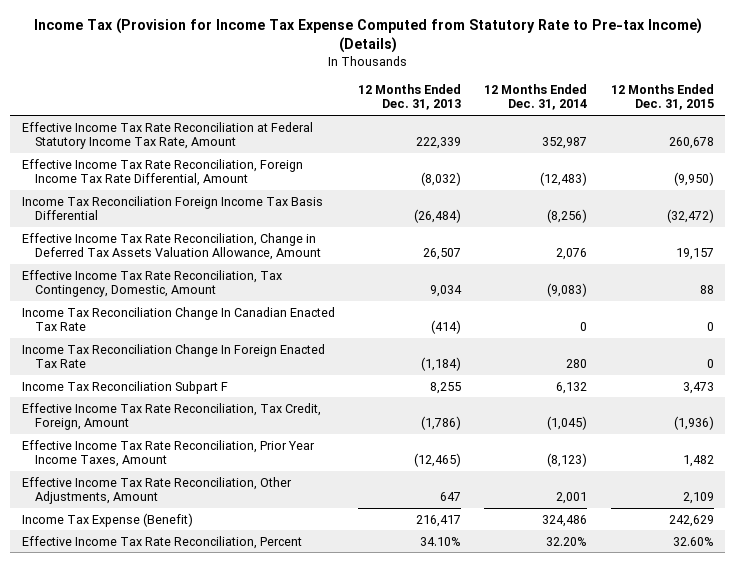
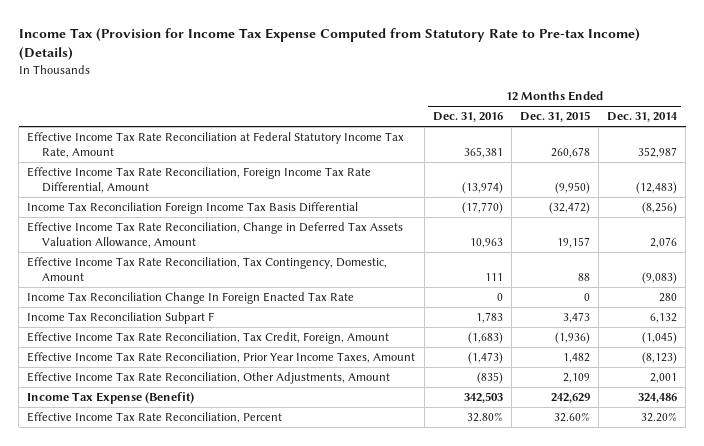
- | 12 Months Ended Dec. 31, 2013 | 12 Months Ended Dec. 31, 2014 | 12 Months Ended Dec. 31, 2015
+ | 12 Months Ended Dec. 31, 2016 | 12 Months Ended Dec. 31, 2015 | 12 Months Ended Dec. 31, 2014
- Income Tax Reconciliation Change In Canadian Enacted Tax Rate | (414) | 0 | 0

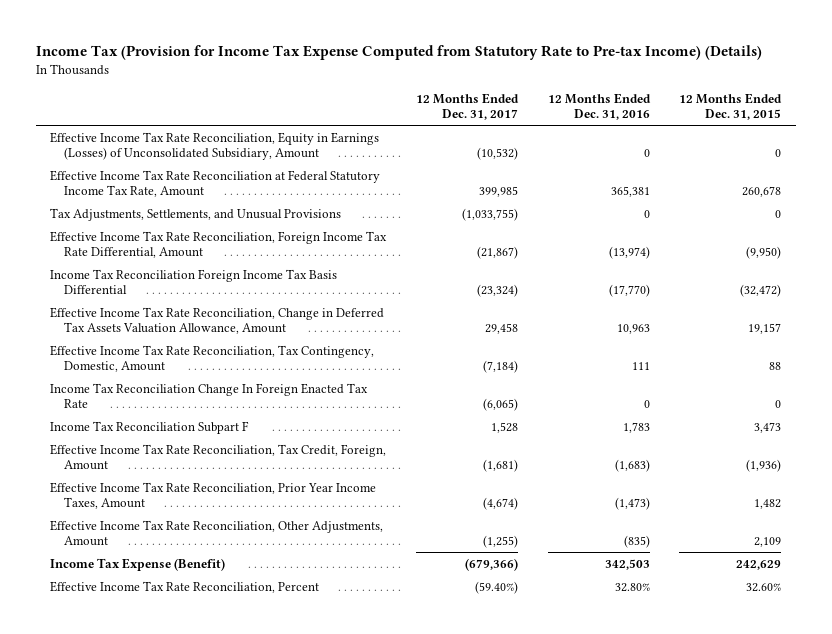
- | 12 Months Ended Dec. 31, 2016 | 12 Months Ended Dec. 31, 2015 | 12 Months Ended Dec. 31, 2014
+ | 12 Months Ended Dec. 31, 2017 | 12 Months Ended Dec. 31, 2016 | 12 Months Ended Dec. 31, 2015
+ Effective Income Tax Rate Reconciliation, Equity in Earnings (Losses) of Unconsolidated Subsidiary, Amount | (10,532) | 0 | 0
+ Tax Adjustments, Settlements, and Unusual Provisions | (1,033,755) | 0 | 0

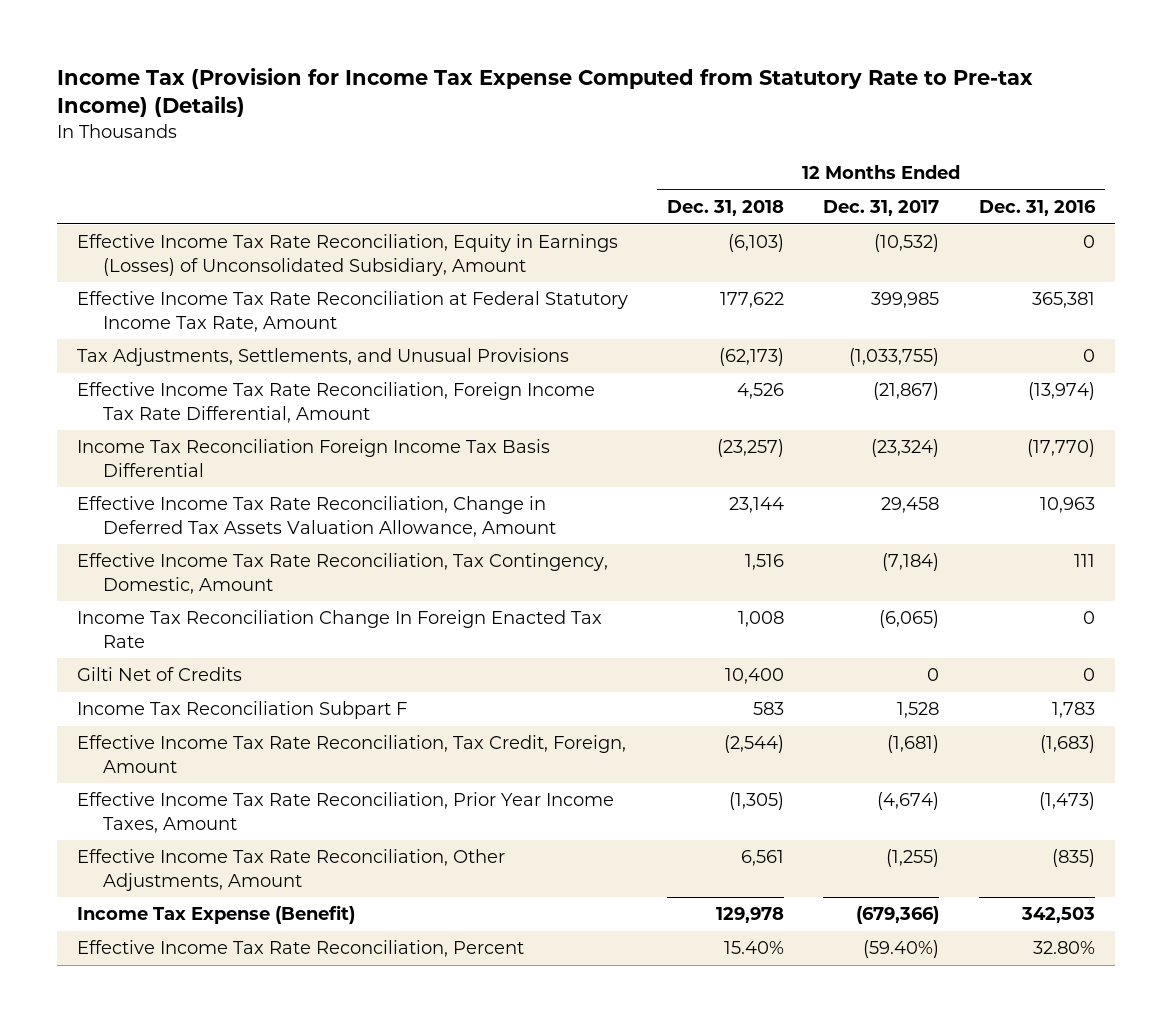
- | 12 Months Ended Dec. 31, 2017 | 12 Months Ended Dec. 31, 2016 | 12 Months Ended Dec. 31, 2015
+ | 12 Months Ended Dec. 31, 2018 | 12 Months Ended Dec. 31, 2017 | 12 Months Ended Dec. 31, 2016
+ Gilti Net of Credits | 10,400 | 0 | 0

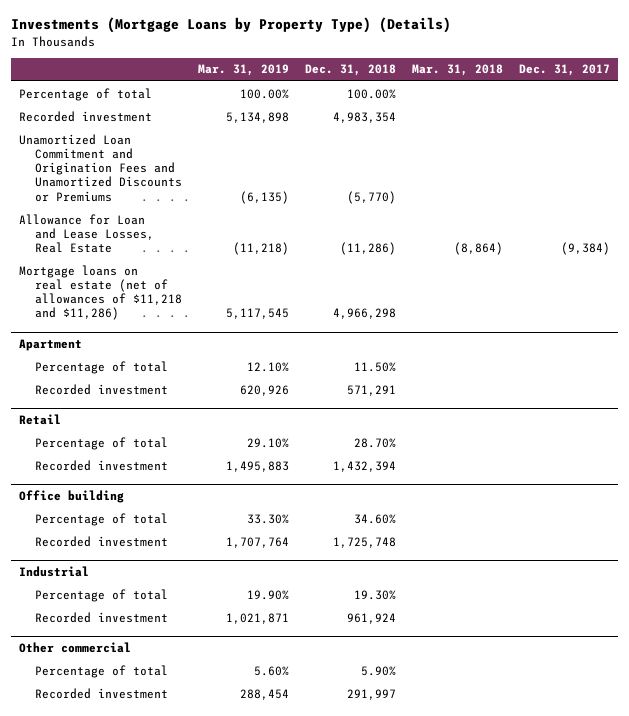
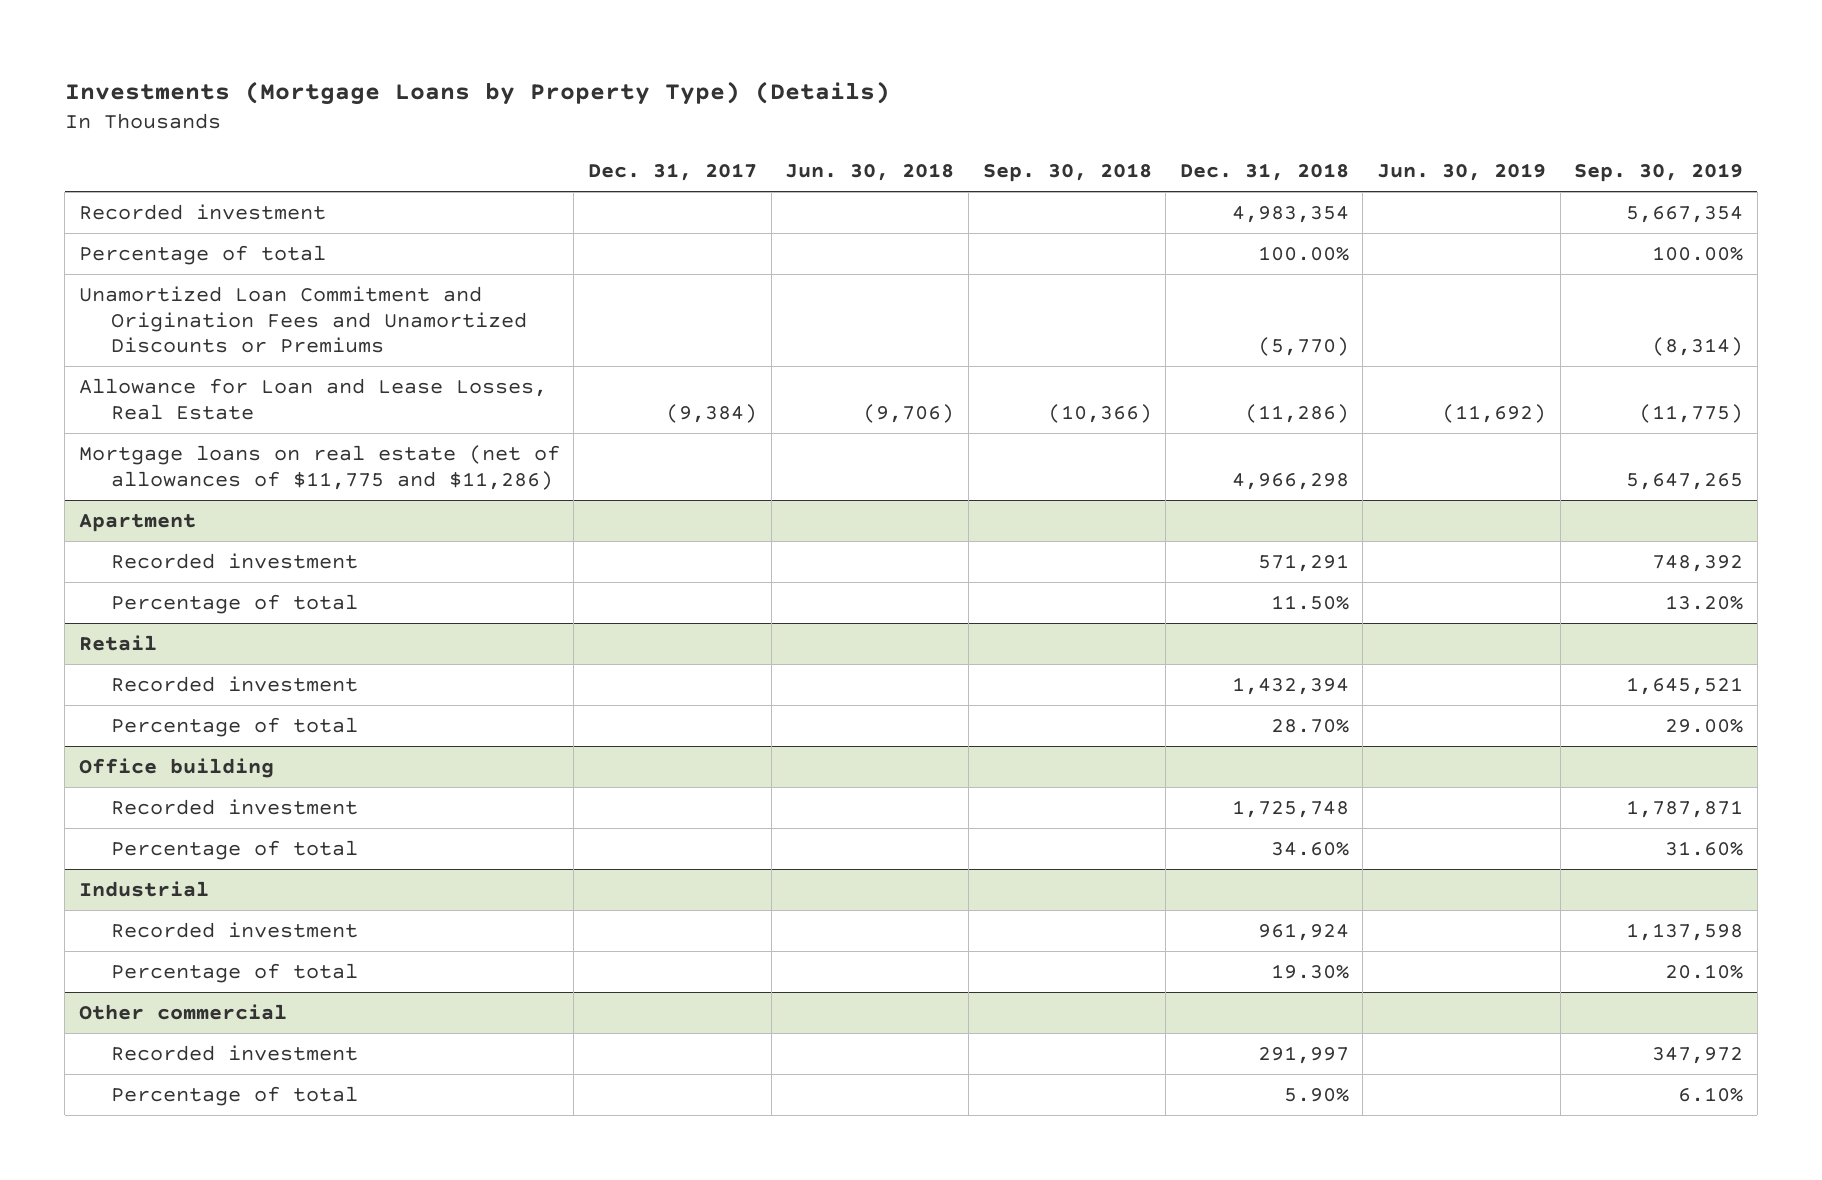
- | Mar. 31, 2019 | Dec. 31, 2018 | Mar. 31, 2018 | Dec. 31, 2017
+ | Dec. 31, 2017 | Jun. 30, 2018 | Sep. 30, 2018 | Dec. 31, 2018 | Jun. 30, 2019 | Sep. 30, 2019
moved down: Percentage of total | | | | 100.00% | | 100.00%
- Mortgage loans on real estate (net of allowances of $11,218 and $11,286) | 5,117,545 | 4,966,298 | |
+ Mortgage loans on real estate (net of allowances of $11,775 and $11,286) | | | | 4,966,298 | | 5,647,265
@ Apartment
moved down: Percentage of total | | | | 11.50% | | 13.20%
@ Retail
moved down: Percentage of total | | | | 28.70% | | 29.00%
@ Office building
moved down: Percentage of total | | | | 34.60% | | 31.60%
@ Industrial
moved down: Percentage of total | | | | 19.30% | | 20.10%
@ Other commercial
moved down: Percentage of total | | | | 5.90% | | 6.10%

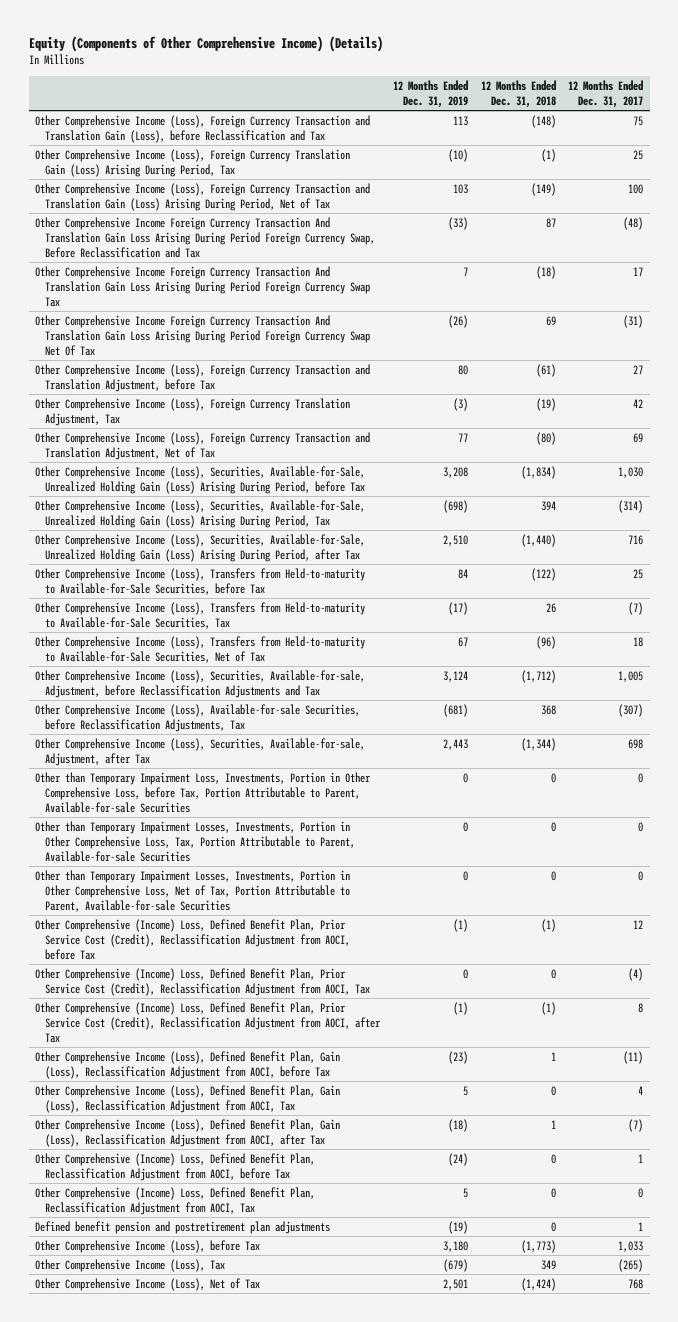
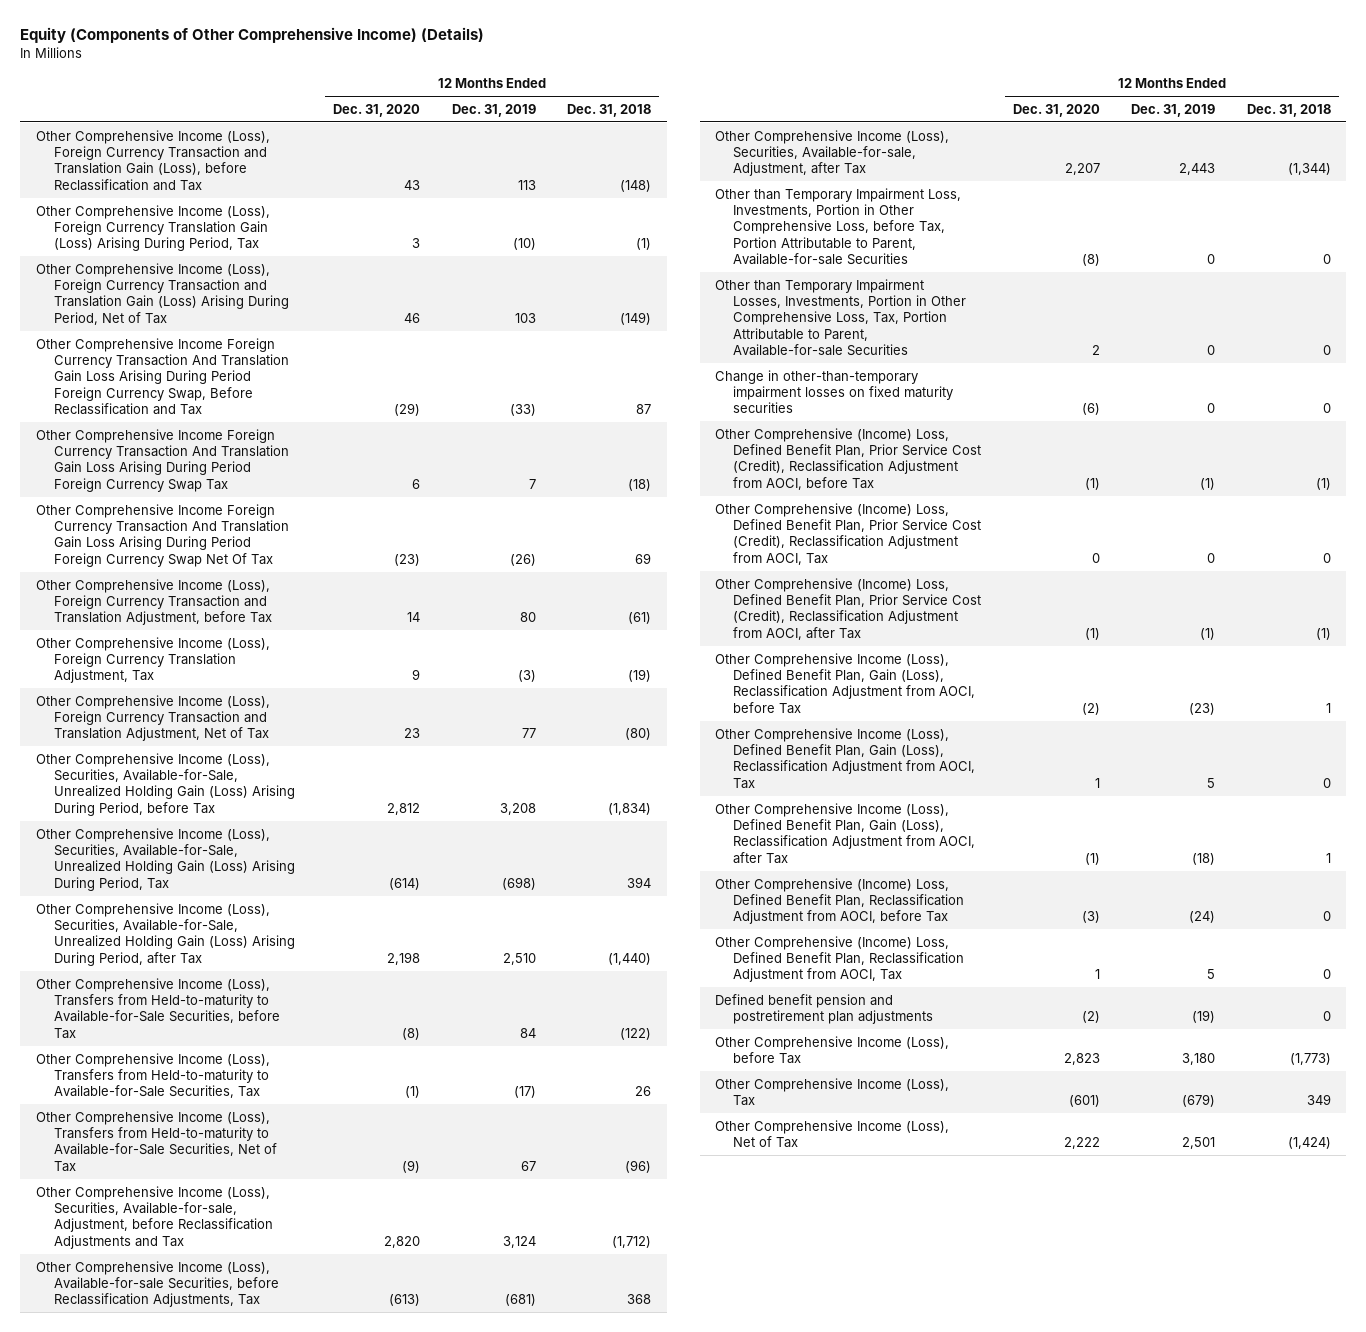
- | 12 Months Ended Dec. 31, 2019 | 12 Months Ended Dec. 31, 2018 | 12 Months Ended Dec. 31, 2017
+ | 12 Months Ended Dec. 31, 2020 | 12 Months Ended Dec. 31, 2019 | 12 Months Ended Dec. 31, 2018
- Other than Temporary Impairment Losses, Investments, Portion in Other Comprehensive Loss, Net of Tax, Portion Attributable to Parent, Available-for-sale Securities | 0 | 0 | 0
+ Change in other-than-temporary impairment losses on fixed maturity securities | (6) | 0 | 0

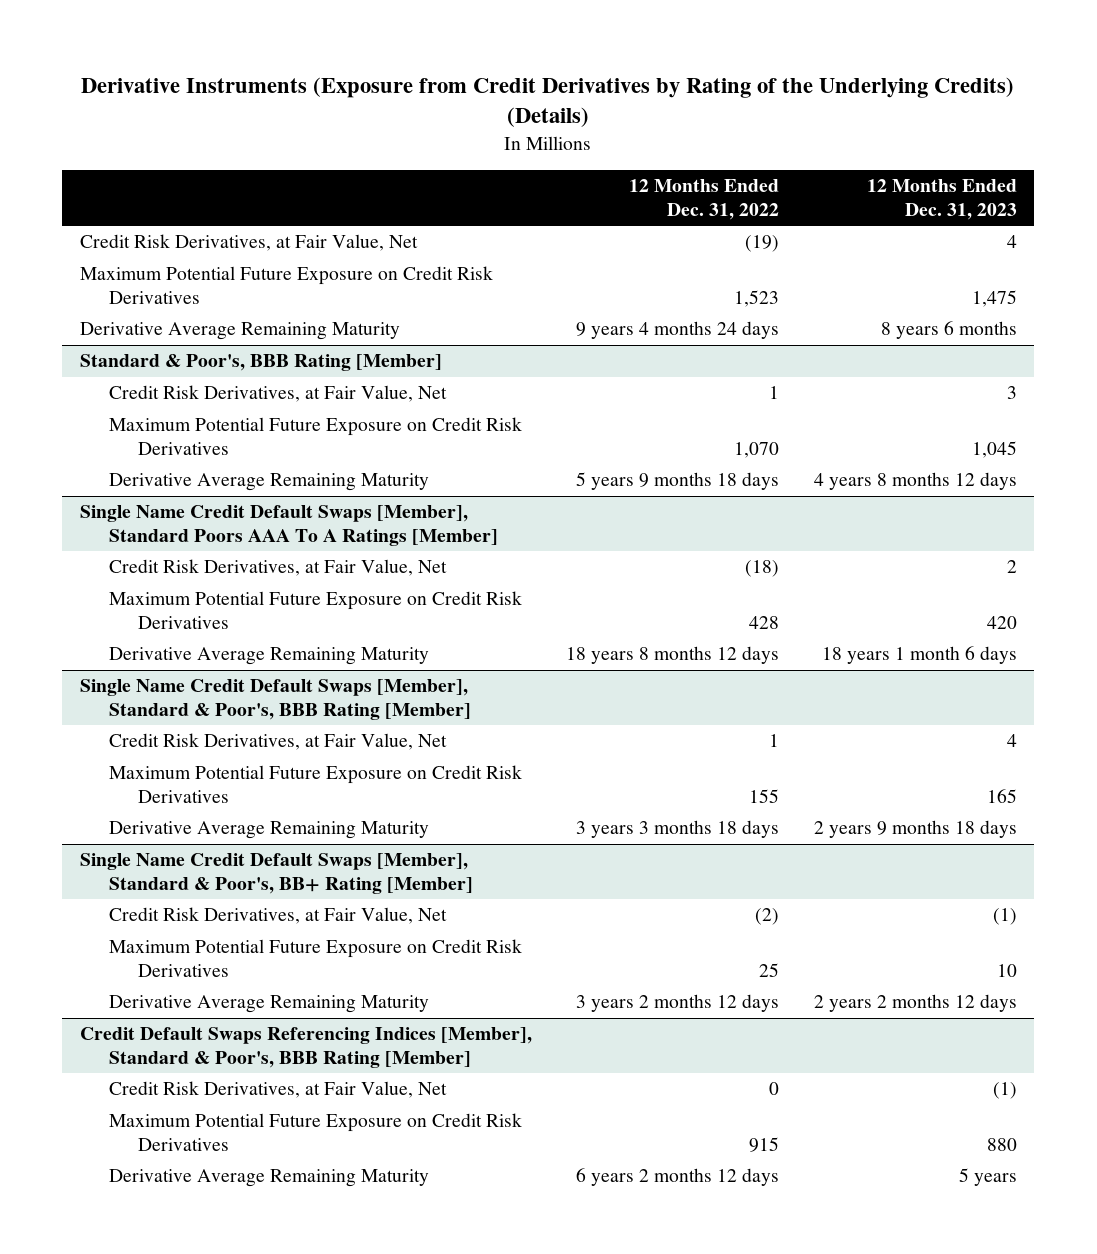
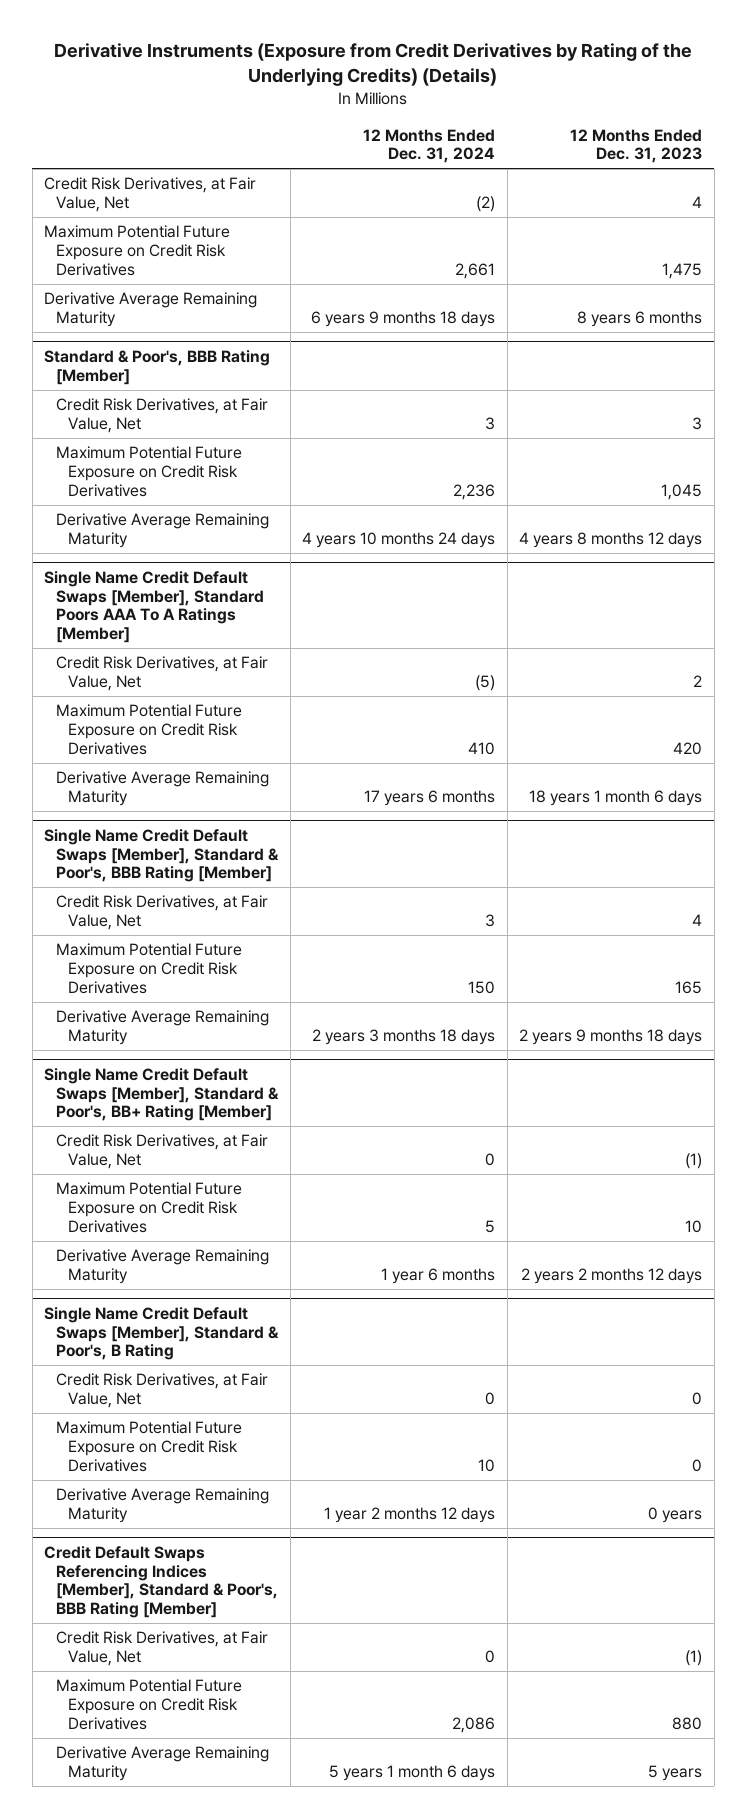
- | 12 Months Ended Dec. 31, 2022 | 12 Months Ended Dec. 31, 2023
+ | 12 Months Ended Dec. 31, 2024 | 12 Months Ended Dec. 31, 2023
+ Single Name Credit Default Swaps [Member], Standard & Poor's, B Rating
+ Credit Risk Derivatives, at Fair Value, Net | 0 | 0
+ Maximum Potential Future Exposure on Credit Risk Derivatives | 10 | 0
+ Derivative Average Remaining Maturity | 1 year 2 months 12 days | 0 years

